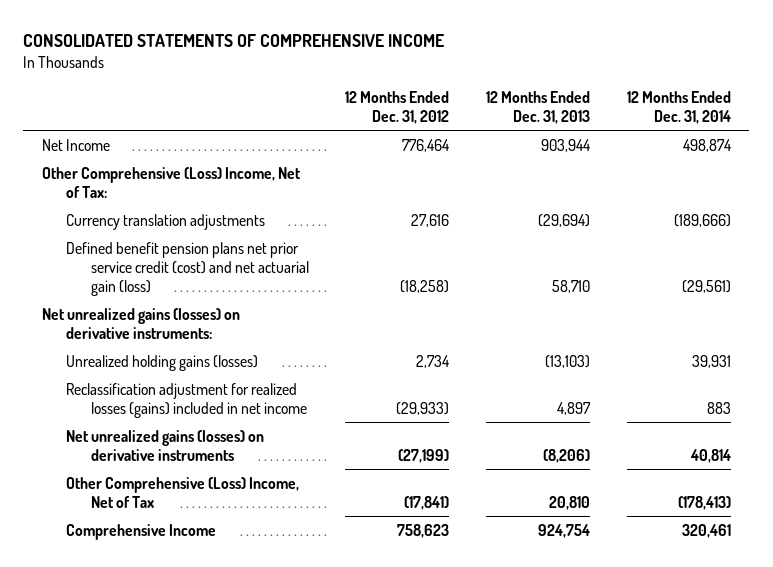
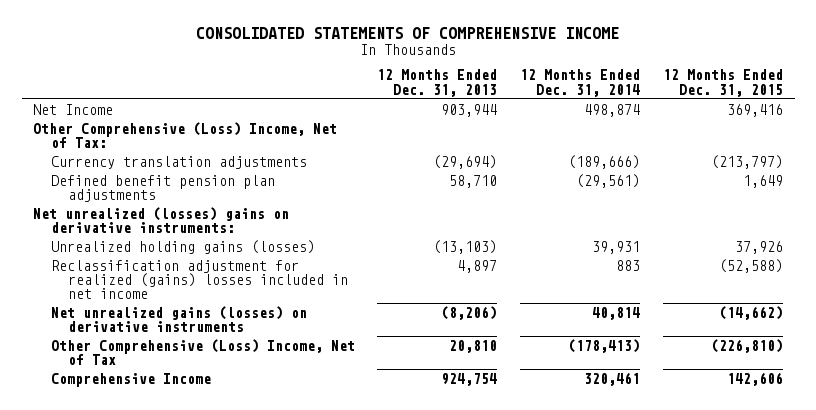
- | 12 Months Ended Dec. 31, 2012 | 12 Months Ended Dec. 31, 2013 | 12 Months Ended Dec. 31, 2014
+ | 12 Months Ended Dec. 31, 2013 | 12 Months Ended Dec. 31, 2014 | 12 Months Ended Dec. 31, 2015
- Defined benefit pension plans net prior service credit (cost) and net actuarial gain (loss) | (18,258) | 58,710 | (29,561)
- Net unrealized gains (losses) on derivative instruments:
+ Defined benefit pension plan adjustments | 58,710 | (29,561) | 1,649
+ Net unrealized (losses) gains on derivative instruments:
- Reclassification adjustment for realized losses (gains) included in net income | (29,933) | 4,897 | 883
+ Reclassification adjustment for realized (gains) losses included in net income | 4,897 | 883 | (52,588)

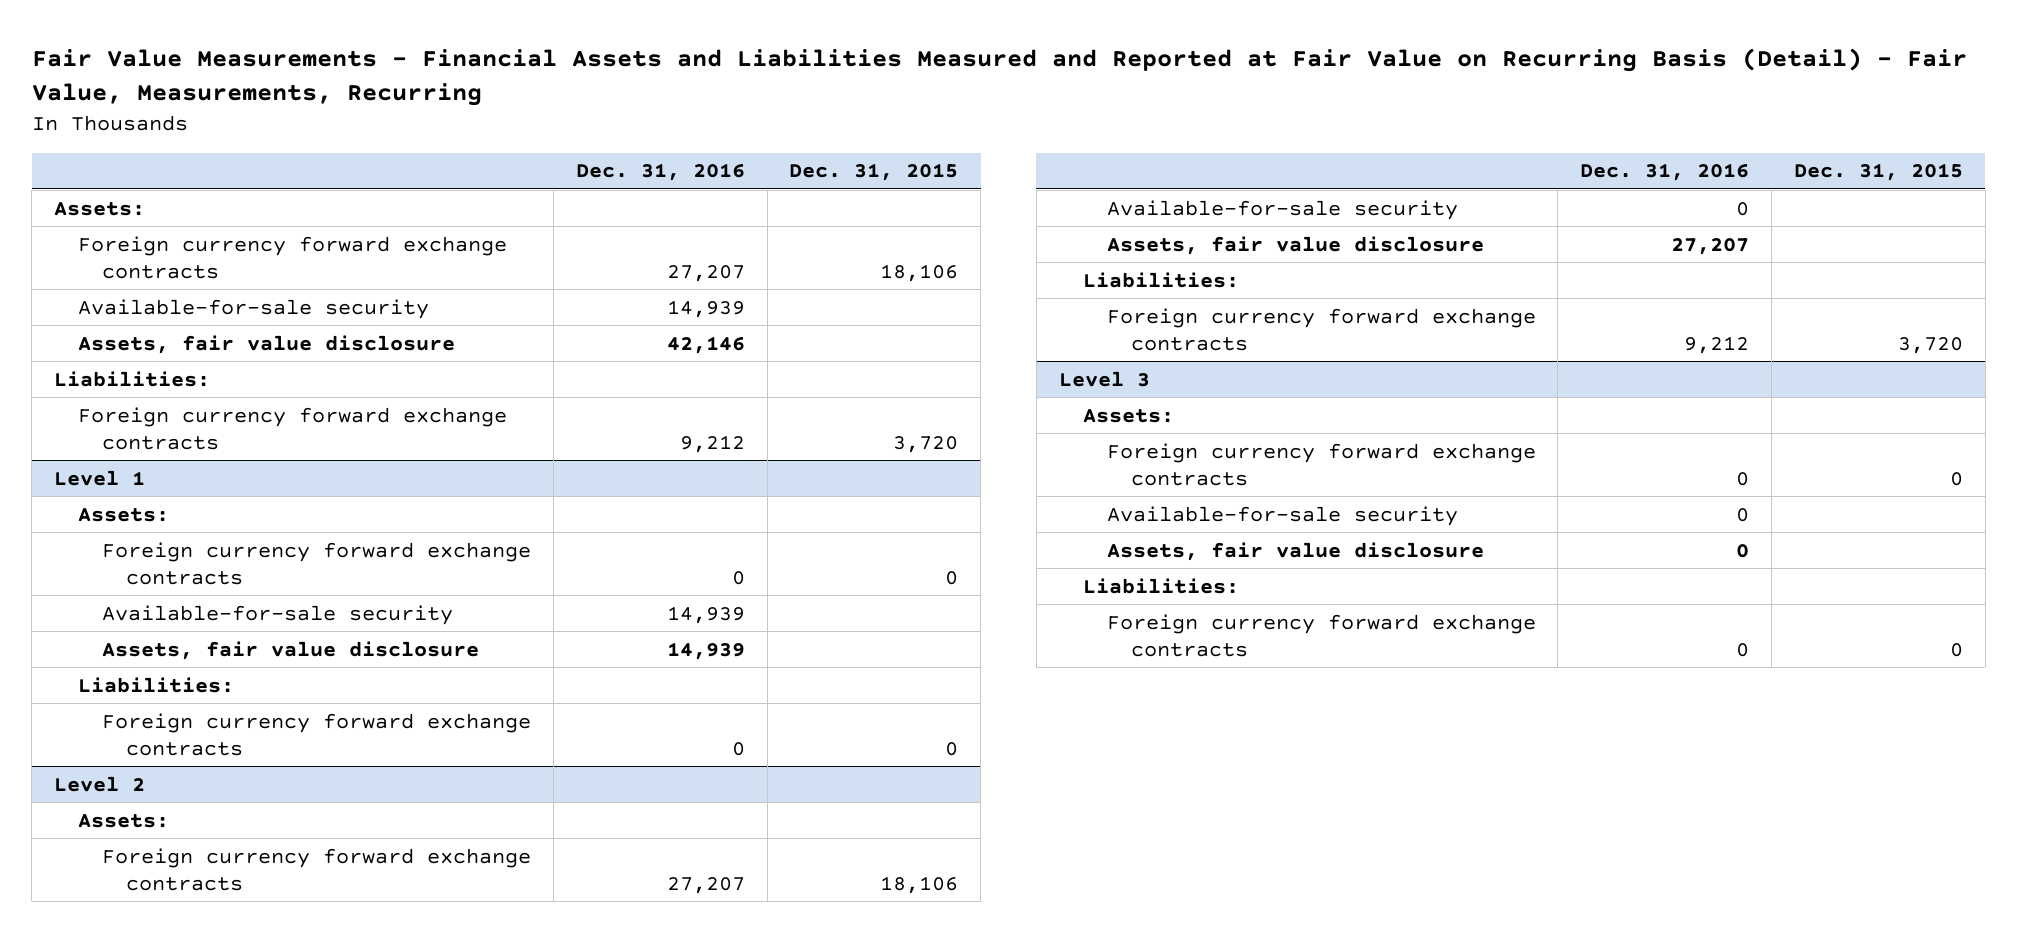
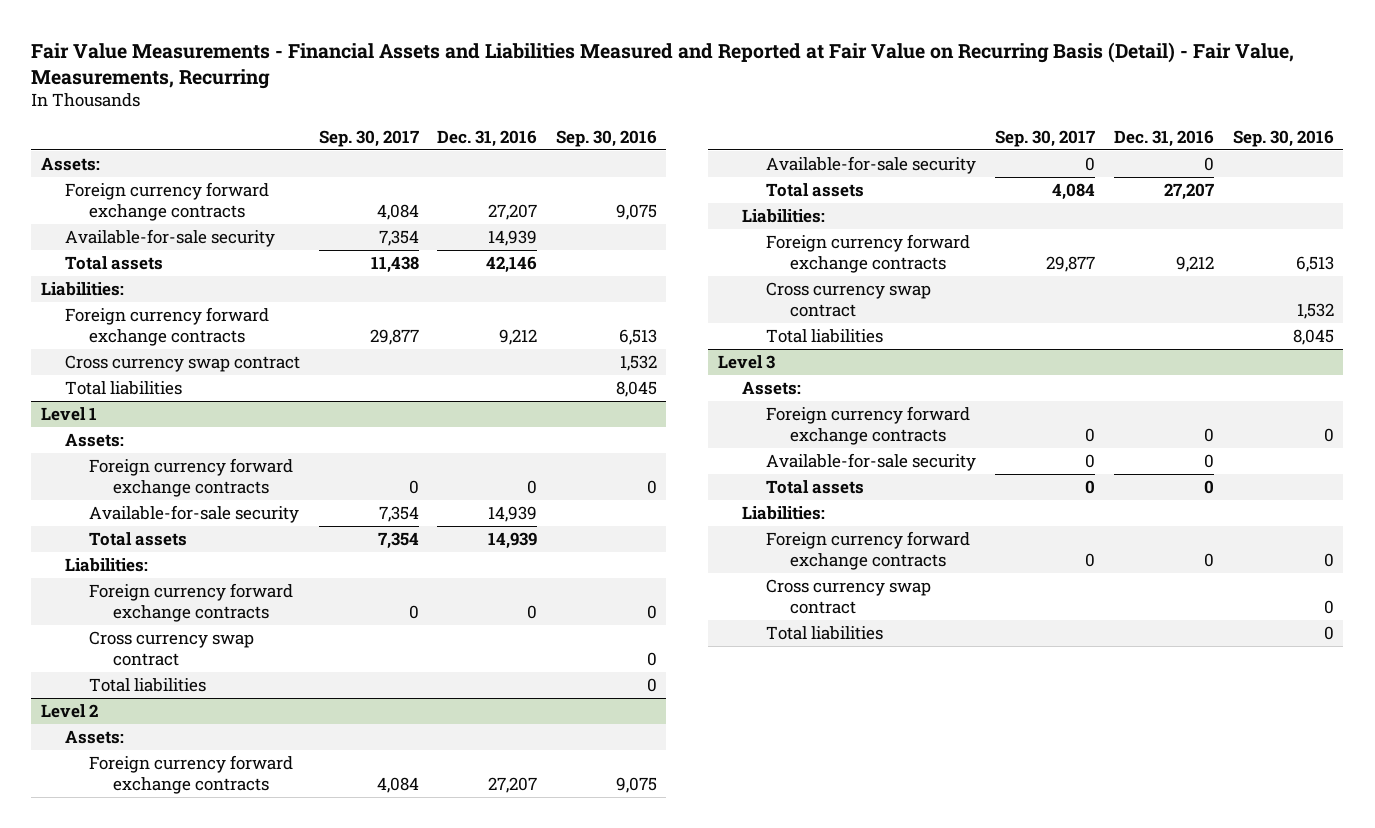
- | Dec. 31, 2016 | Dec. 31, 2015
+ | Sep. 30, 2017 | Dec. 31, 2016 | Sep. 30, 2016
- Assets, fair value disclosure | 42,146 |
+ Total assets | 11,438 | 42,146 |
+ Cross currency swap contract | | | 1,532
+ Total liabilities | | | 8,045
@ Level 1
- Assets, fair value disclosure | 14,939 |
+ Total assets | 7,354 | 14,939 |
+ Cross currency swap contract | | | 0
+ Total liabilities | | | 0
@ Level 2
- Assets, fair value disclosure | 27,207 |
+ Total assets | 4,084 | 27,207 |
+ Cross currency swap contract | | | 1,532
+ Total liabilities | | | 8,045
@ Level 3
- Assets, fair value disclosure | 0 |
+ Total assets | 0 | 0 |
+ Cross currency swap contract | | | 0
+ Total liabilities | | | 0

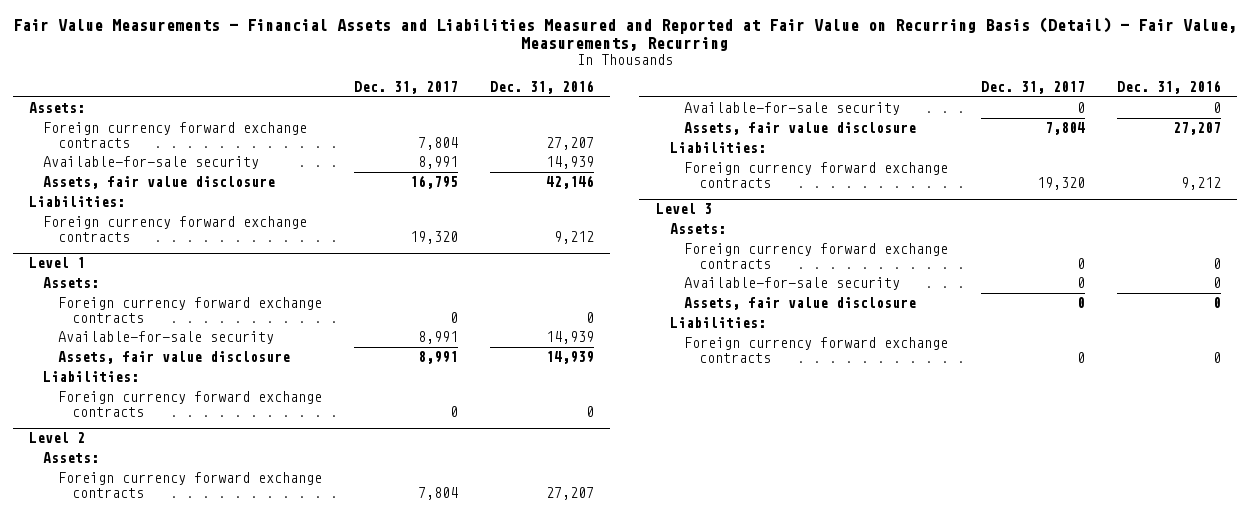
- | Sep. 30, 2017 | Dec. 31, 2016 | Sep. 30, 2016
+ | Dec. 31, 2017 | Dec. 31, 2016
- Total assets | 11,438 | 42,146 |
+ Assets, fair value disclosure | 16,795 | 42,146
- Cross currency swap contract | | | 1,532
- Total liabilities | | | 8,045
@ Level 1
- Total assets | 7,354 | 14,939 |
+ Assets, fair value disclosure | 8,991 | 14,939
- Cross currency swap contract | | | 0
- Total liabilities | | | 0
@ Level 2
- Total assets | 4,084 | 27,207 |
+ Assets, fair value disclosure | 7,804 | 27,207
- Cross currency swap contract | | | 1,532
- Total liabilities | | | 8,045
@ Level 3
- Total assets | 0 | 0 |
+ Assets, fair value disclosure | 0 | 0
- Cross currency swap contract | | | 0
- Total liabilities | | | 0

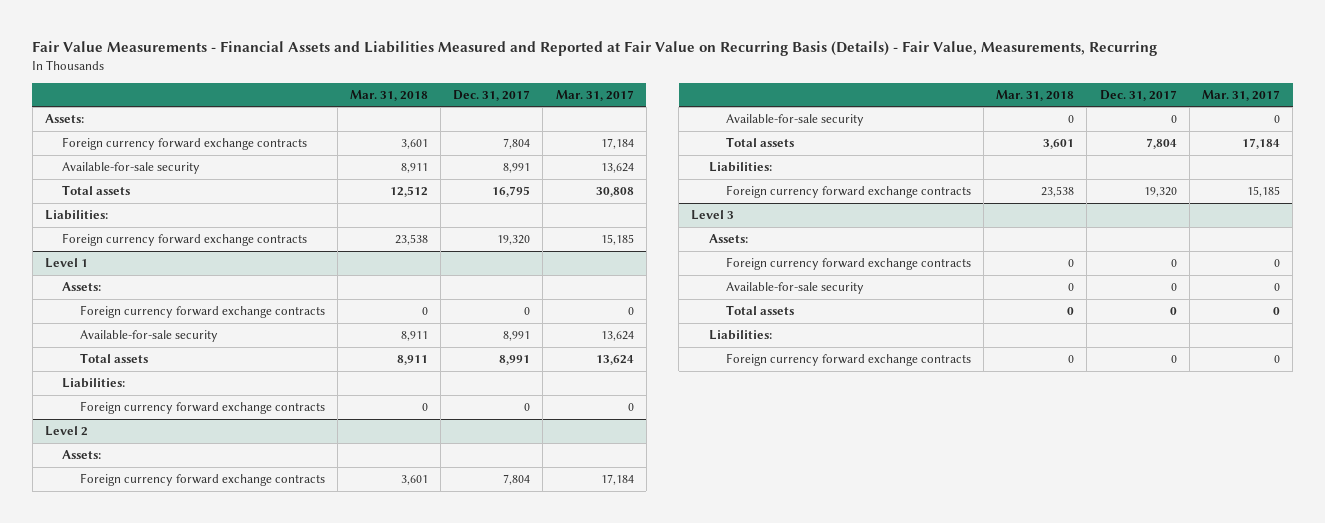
- Fair Value Measurements - Financial Assets and Liabilities Measured and Reported at Fair Value on Recurring Basis (Detail) - Fair Value, Measurements, Recurring
+ Fair Value Measurements - Financial Assets and Liabilities Measured and Reported at Fair Value on Recurring Basis (Details) - Fair Value, Measurements, Recurring
- | Dec. 31, 2017 | Dec. 31, 2016
+ | Mar. 31, 2018 | Dec. 31, 2017 | Mar. 31, 2017
- Assets, fair value disclosure | 16,795 | 42,146
+ Total assets | 12,512 | 16,795 | 30,808
@ Level 1
- Assets, fair value disclosure | 8,991 | 14,939
+ Total assets | 8,911 | 8,991 | 13,624
@ Level 2
- Assets, fair value disclosure | 7,804 | 27,207
+ Total assets | 3,601 | 7,804 | 17,184
@ Level 3
- Assets, fair value disclosure | 0 | 0
+ Total assets | 0 | 0 | 0

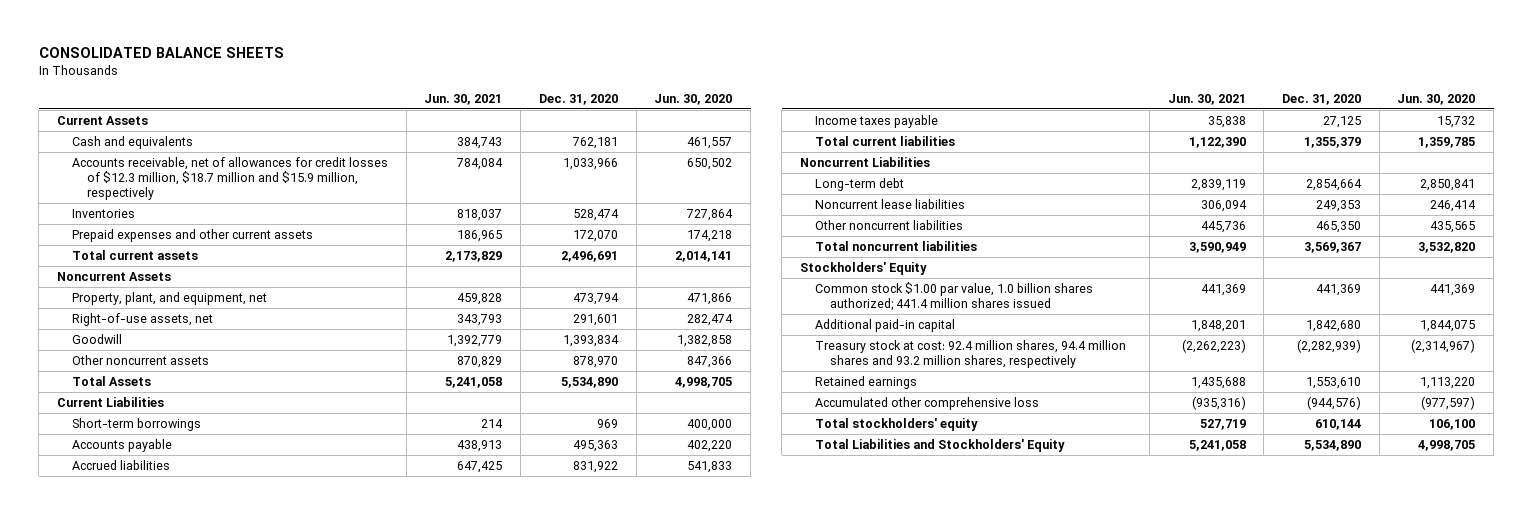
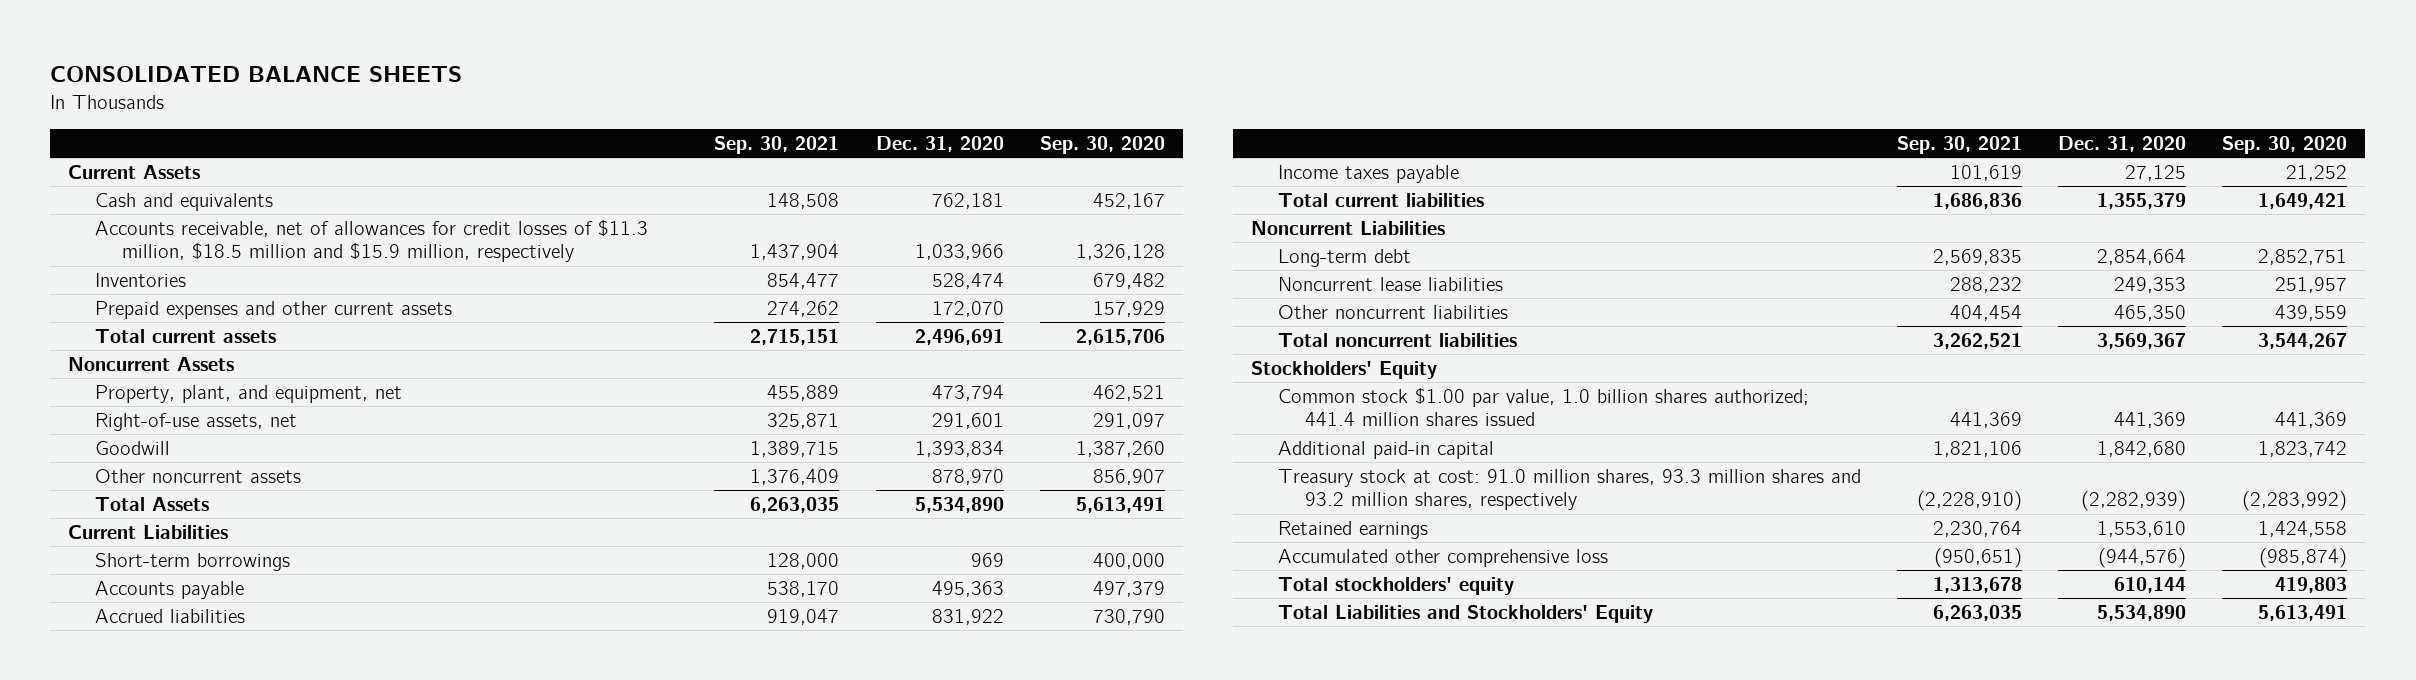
- | Jun. 30, 2021 | Dec. 31, 2020 | Jun. 30, 2020
+ | Sep. 30, 2021 | Dec. 31, 2020 | Sep. 30, 2020
- Accounts receivable, net of allowances for credit losses of $12.3 million, $18.7 million and $15.9 million, respectively | 784,084 | 1,033,966 | 650,502
+ Accounts receivable, net of allowances for credit losses of $11.3 million, $18.5 million and $15.9 million, respectively | 1,437,904 | 1,033,966 | 1,326,128
- Treasury stock at cost: 92.4 million shares, 94.4 million shares and 93.2 million shares, respectively | (2,262,223) | (2,282,939) | (2,314,967)
+ Treasury stock at cost: 91.0 million shares, 93.3 million shares and 93.2 million shares, respectively | (2,228,910) | (2,282,939) | (2,283,992)

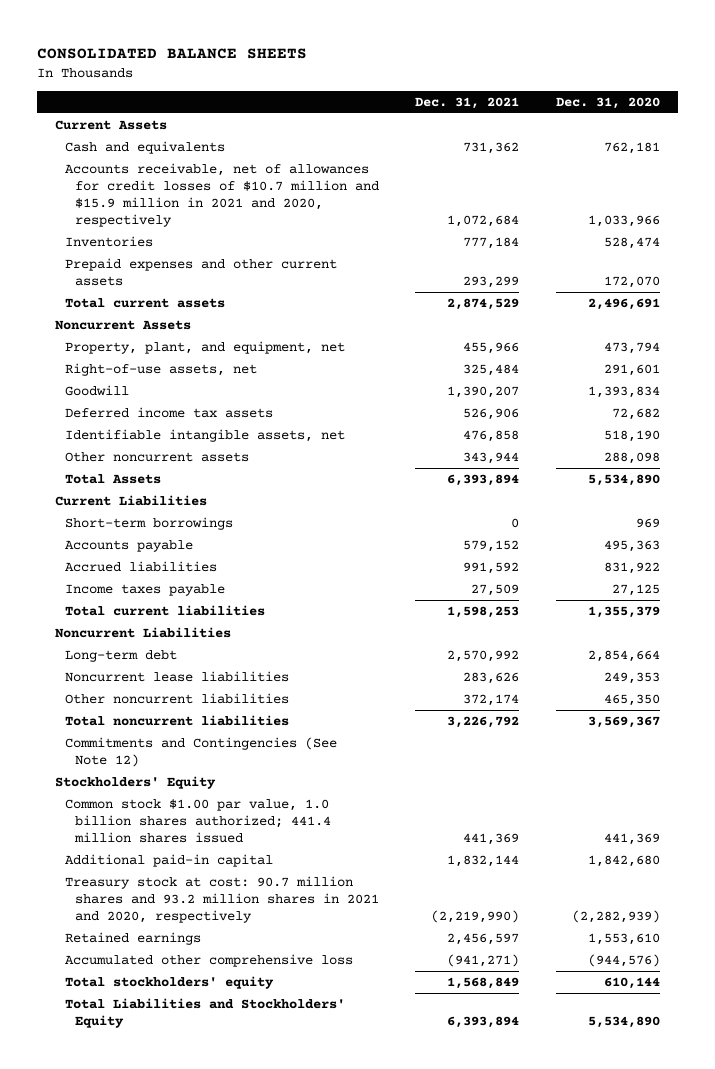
- | Sep. 30, 2021 | Dec. 31, 2020 | Sep. 30, 2020
+ | Dec. 31, 2021 | Dec. 31, 2020
- Accounts receivable, net of allowances for credit losses of $11.3 million, $18.5 million and $15.9 million, respectively | 1,437,904 | 1,033,966 | 1,326,128
+ Accounts receivable, net of allowances for credit losses of $10.7 million and $15.9 million in 2021 and 2020, respectively | 1,072,684 | 1,033,966
- Other noncurrent assets | 1,376,409 | 878,970 | 856,907
+ Deferred income tax assets | 526,906 | 72,682
+ Identifiable intangible assets, net | 476,858 | 518,190
+ Other noncurrent assets | 343,944 | 288,098
+ Commitments and Contingencies (See Note 12)
- Treasury stock at cost: 91.0 million shares, 93.3 million shares and 93.2 million shares, respectively | (2,228,910) | (2,282,939) | (2,283,992)
+ Treasury stock at cost: 90.7 million shares and 93.2 million shares in 2021 and 2020, respectively | (2,219,990) | (2,282,939)

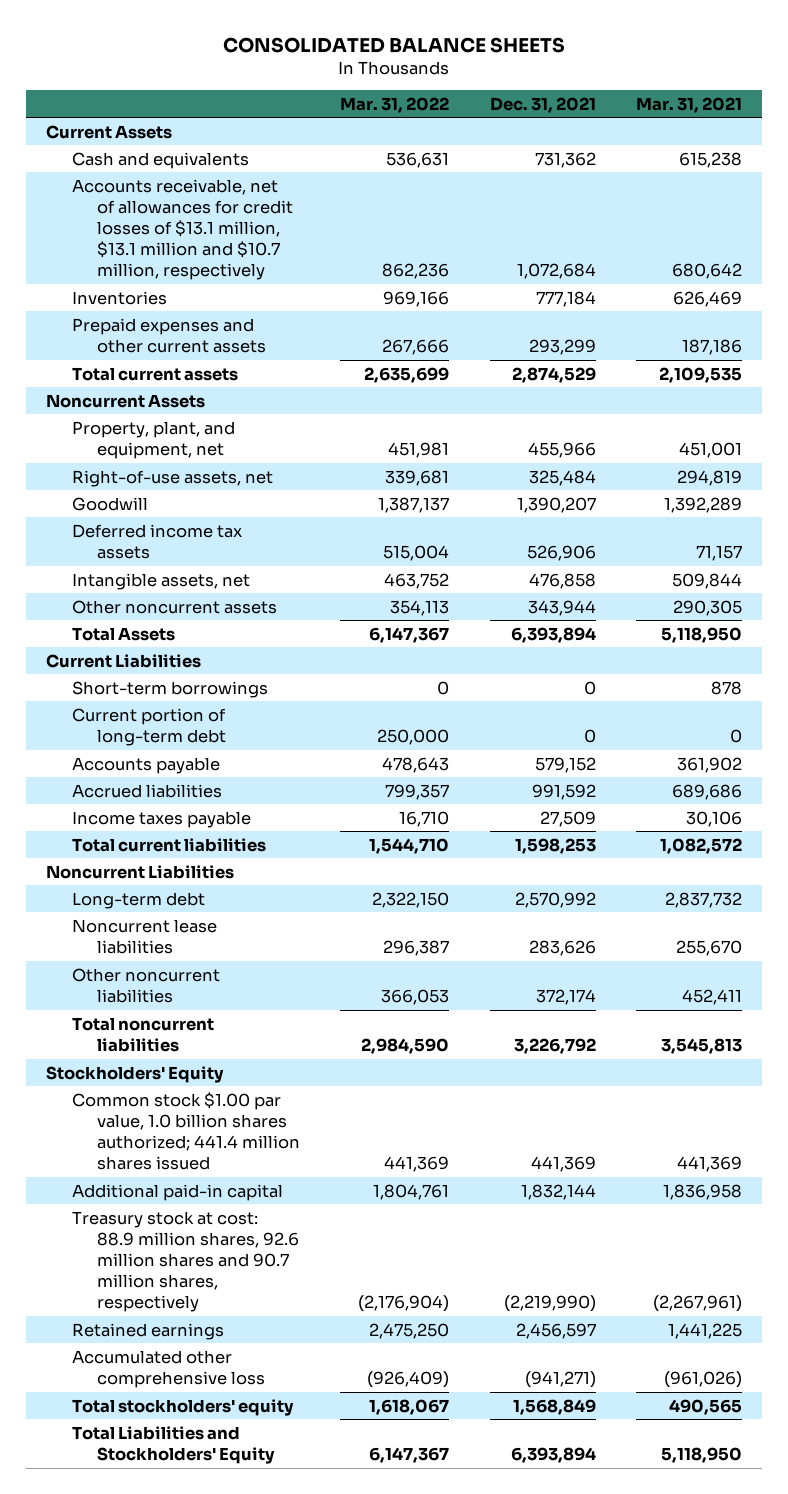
- | Dec. 31, 2021 | Dec. 31, 2020
+ | Mar. 31, 2022 | Dec. 31, 2021 | Mar. 31, 2021
- Accounts receivable, net of allowances for credit losses of $10.7 million and $15.9 million in 2021 and 2020, respectively | 1,072,684 | 1,033,966
+ Accounts receivable, net of allowances for credit losses of $13.1 million, $13.1 million and $10.7 million, respectively | 862,236 | 1,072,684 | 680,642
- Identifiable intangible assets, net | 476,858 | 518,190
+ Intangible assets, net | 463,752 | 476,858 | 509,844
+ Current portion of long-term debt | 250,000 | 0 | 0
- Commitments and Contingencies (See Note 12)
- Treasury stock at cost: 90.7 million shares and 93.2 million shares in 2021 and 2020, respectively | (2,219,990) | (2,282,939)
+ Treasury stock at cost: 88.9 million shares, 92.6 million shares and 90.7 million shares, respectively | (2,176,904) | (2,219,990) | (2,267,961)

